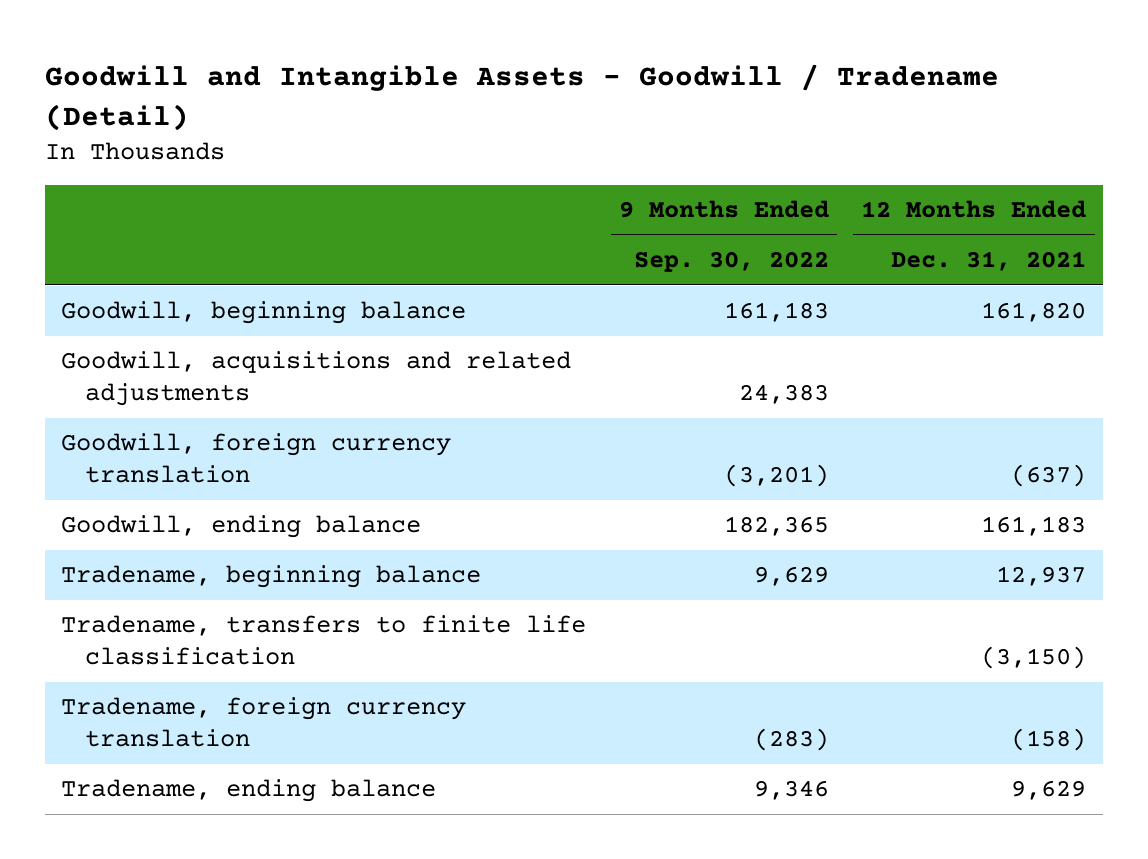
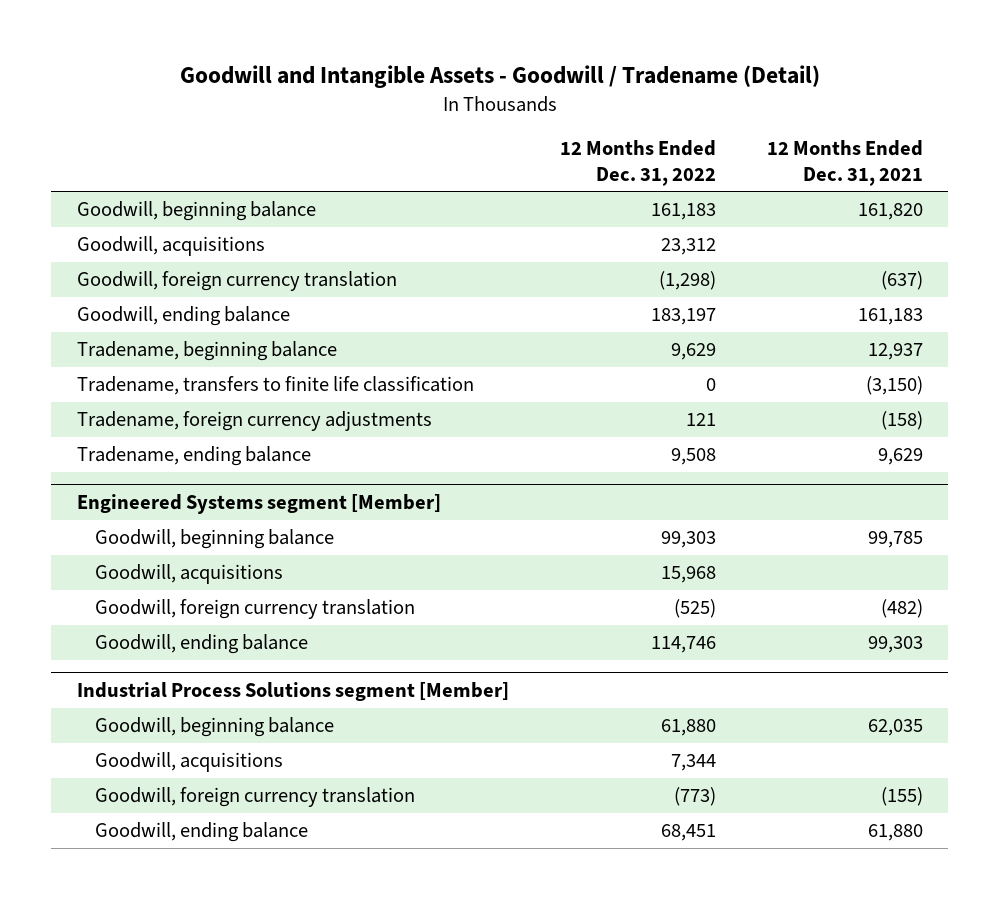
- | 9 Months Ended Sep. 30, 2022 | 12 Months Ended Dec. 31, 2021
+ | 12 Months Ended Dec. 31, 2022 | 12 Months Ended Dec. 31, 2021
- Goodwill, acquisitions and related adjustments | 24,383 |
+ Goodwill, acquisitions | 23,312 |
- Tradename, foreign currency translation | (283) | (158)
+ Tradename, foreign currency adjustments | 121 | (158)
+ Engineered Systems segment [Member]
+ Goodwill, beginning balance | 99,303 | 99,785
+ Goodwill, acquisitions | 15,968 |
+ Goodwill, foreign currency translation | (525) | (482)
+ Goodwill, ending balance | 114,746 | 99,303
+ Industrial Process Solutions segment [Member]
+ Goodwill, beginning balance | 61,880 | 62,035
+ Goodwill, acquisitions | 7,344 |
+ Goodwill, foreign currency translation | (773) | (155)
+ Goodwill, ending balance | 68,451 | 61,880

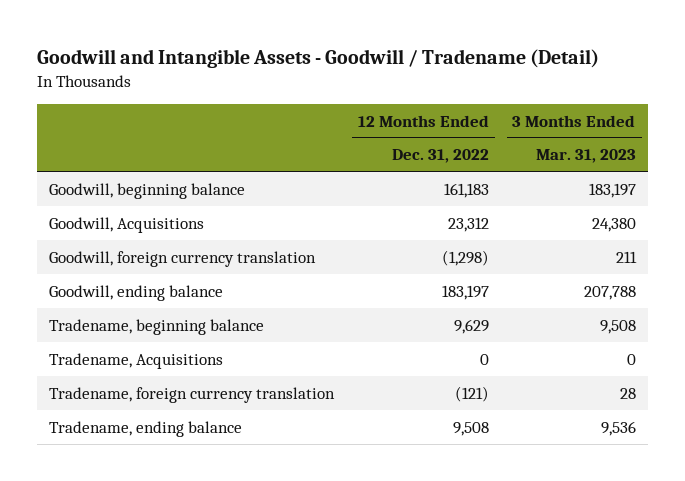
- | 12 Months Ended Dec. 31, 2022 | 12 Months Ended Dec. 31, 2021
+ | 12 Months Ended Dec. 31, 2022 | 3 Months Ended Mar. 31, 2023
- Goodwill, acquisitions | 23,312 |
+ Goodwill, Acquisitions | 23,312 | 24,380
- Tradename, transfers to finite life classification | 0 | (3,150)
- Tradename, foreign currency adjustments | 121 | (158)
+ Tradename, Acquisitions | 0 | 0
+ Tradename, foreign currency translation | (121) | 28
- Engineered Systems segment [Member]
- Goodwill, beginning balance | 99,303 | 99,785
- Goodwill, acquisitions | 15,968 |
- Goodwill, foreign currency translation | (525) | (482)
- Goodwill, ending balance | 114,746 | 99,303
- Industrial Process Solutions segment [Member]
- Goodwill, beginning balance | 61,880 | 62,035
- Goodwill, acquisitions | 7,344 |
- Goodwill, foreign currency translation | (773) | (155)
- Goodwill, ending balance | 68,451 | 61,880

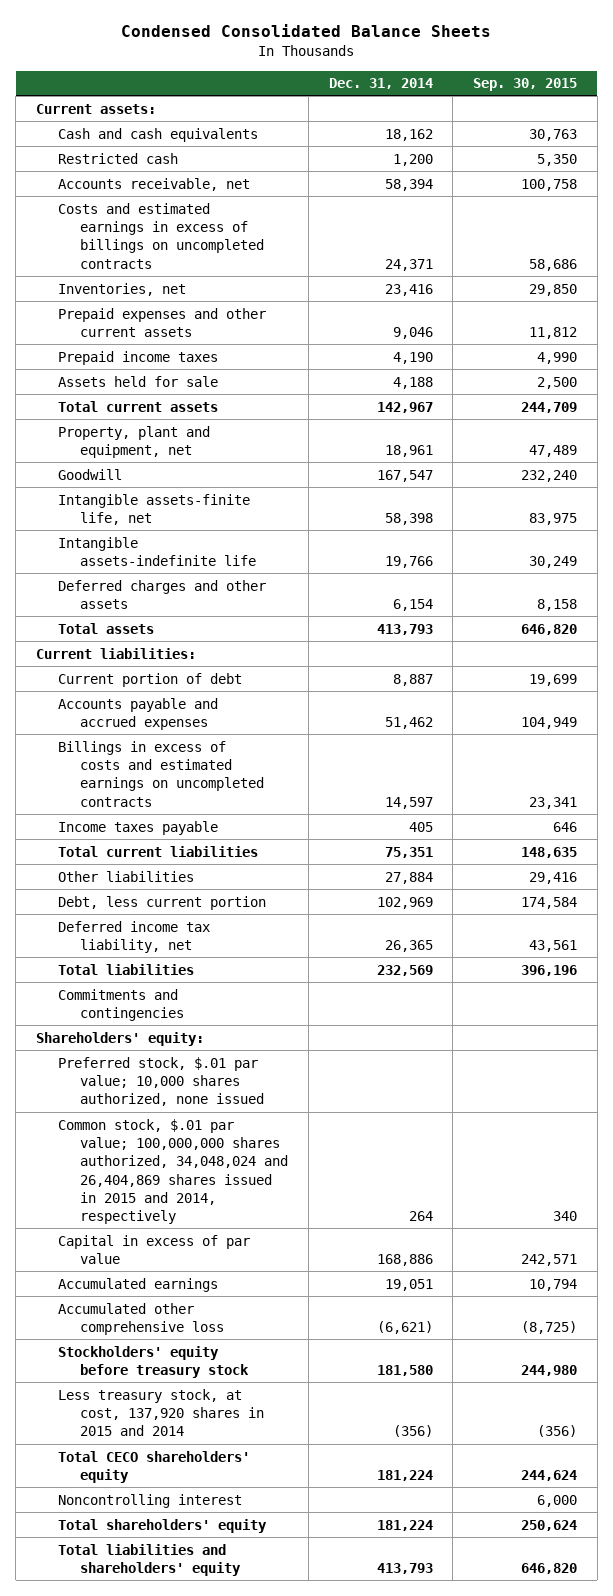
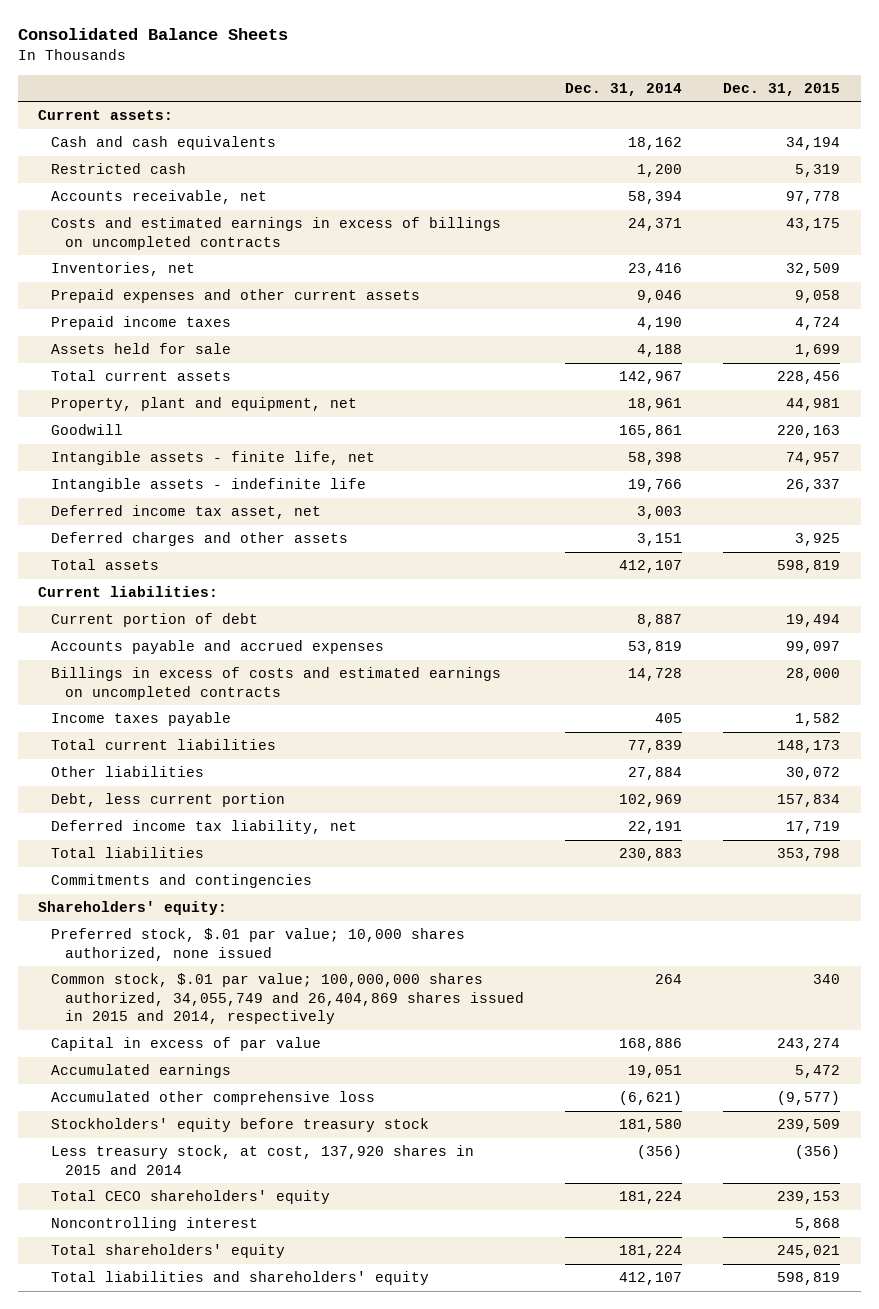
- Condensed Consolidated Balance Sheets
+ Consolidated Balance Sheets
- | Dec. 31, 2014 | Sep. 30, 2015
+ | Dec. 31, 2014 | Dec. 31, 2015
- Goodwill | 167,547 | 232,240
- Intangible assets-finite life, net | 58,398 | 83,975
- Intangible assets-indefinite life | 19,766 | 30,249
- Deferred charges and other assets | 6,154 | 8,158
- Total assets | 413,793 | 646,820
+ Goodwill | 165,861 | 220,163
+ Intangible assets - finite life, net | 58,398 | 74,957
+ Intangible assets - indefinite life | 19,766 | 26,337
+ Deferred income tax asset, net | 3,003 |
+ Deferred charges and other assets | 3,151 | 3,925
+ Total assets | 412,107 | 598,819
- Accounts payable and accrued expenses | 51,462 | 104,949
- Billings in excess of costs and estimated earnings on uncompleted contracts | 14,597 | 23,341
+ Accounts payable and accrued expenses | 53,819 | 99,097
+ Billings in excess of costs and estimated earnings on uncompleted contracts | 14,728 | 28,000
- Total current liabilities | 75,351 | 148,635
+ Total current liabilities | 77,839 | 148,173
- Deferred income tax liability, net | 26,365 | 43,561
- Total liabilities | 232,569 | 396,196
+ Deferred income tax liability, net | 22,191 | 17,719
+ Total liabilities | 230,883 | 353,798
- Common stock, $.01 par value; 100,000,000 shares authorized, 34,048,024 and 26,404,869 shares issued in 2015 and 2014, respectively | 264 | 340
+ Common stock, $.01 par value; 100,000,000 shares authorized, 34,055,749 and 26,404,869 shares issued in 2015 and 2014, respectively | 264 | 340
- Total liabilities and shareholders' equity | 413,793 | 646,820
+ Total liabilities and shareholders' equity | 412,107 | 598,819

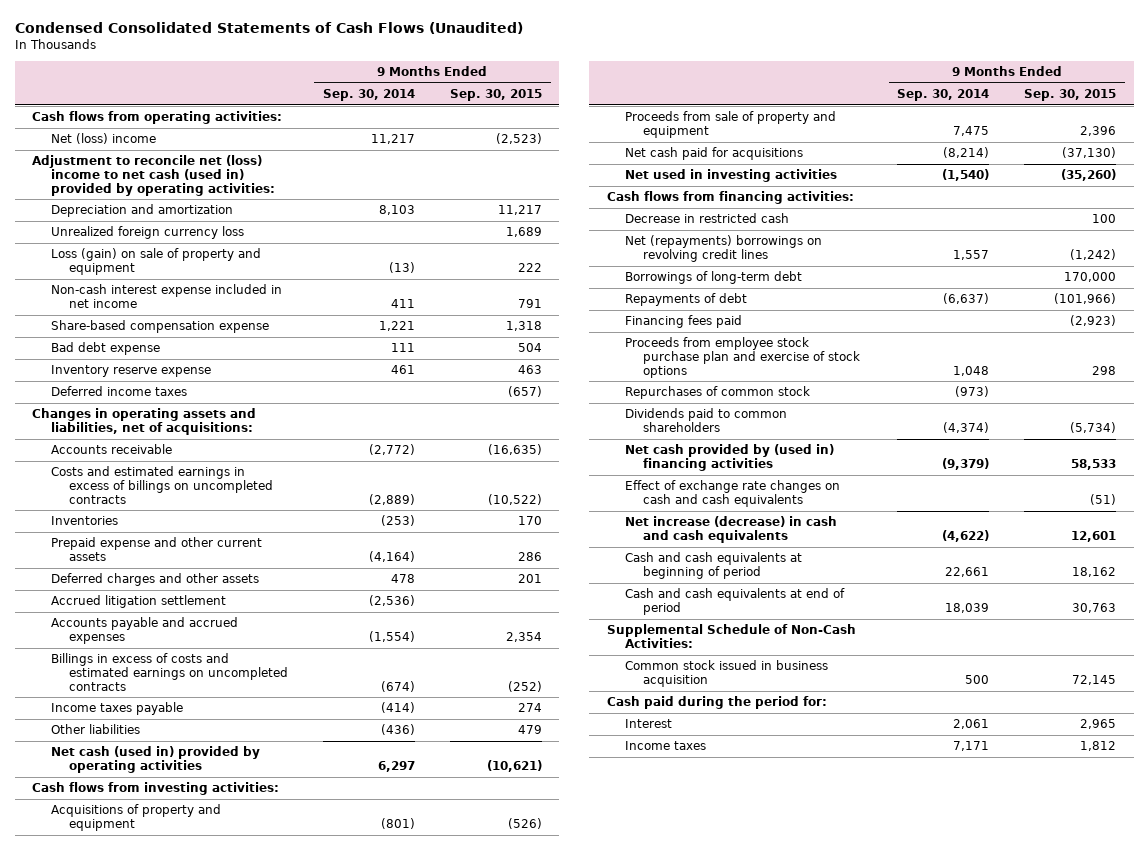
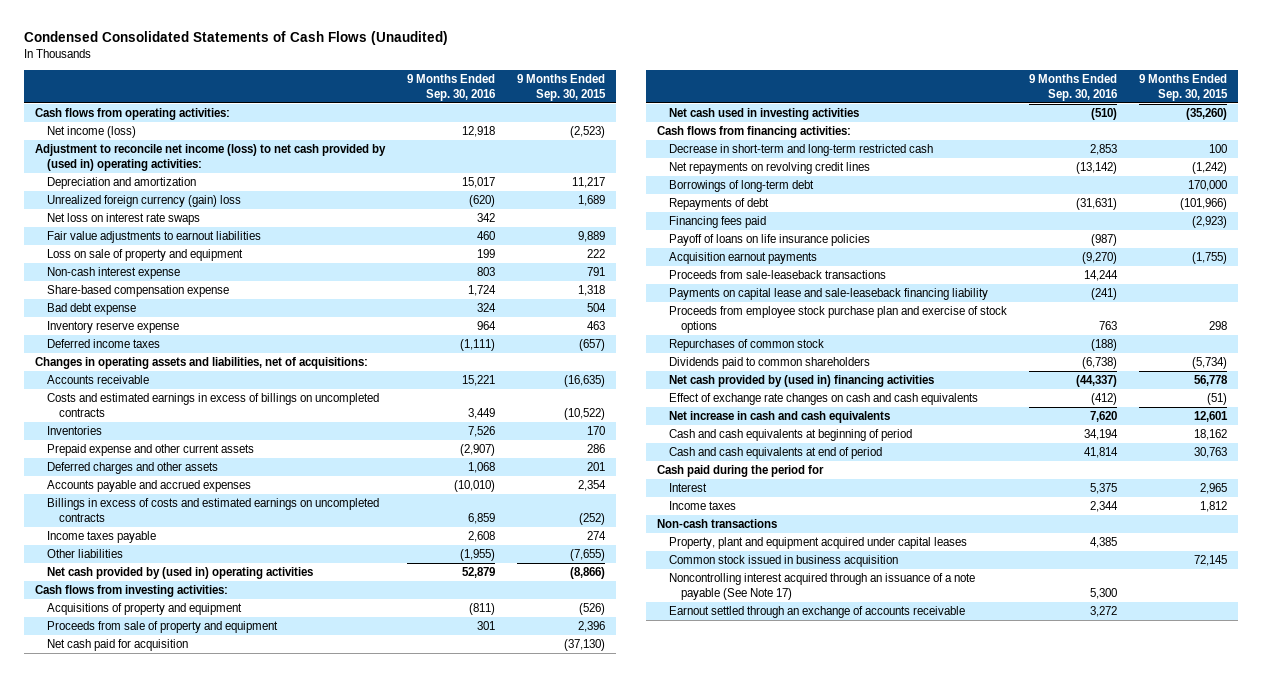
- | 9 Months Ended Sep. 30, 2014 | 9 Months Ended Sep. 30, 2015
+ | 9 Months Ended Sep. 30, 2016 | 9 Months Ended Sep. 30, 2015
- Net (loss) income | 11,217 | (2,523)
- Adjustment to reconcile net (loss) income to net cash (used in) provided by operating activities:
+ Net income (loss) | 12,918 | (2,523)
+ Adjustment to reconcile net income (loss) to net cash provided by (used in) operating activities:
- Unrealized foreign currency loss | | 1,689
- Loss (gain) on sale of property and equipment | (13) | 222
- Non-cash interest expense included in net income | 411 | 791
+ Unrealized foreign currency (gain) loss | (620) | 1,689
+ Net loss on interest rate swaps | 342 |
+ Fair value adjustments to earnout liabilities | 460 | 9,889
+ Loss on sale of property and equipment | 199 | 222
+ Non-cash interest expense | 803 | 791
- Accrued litigation settlement | (2,536) |
- Other liabilities | (436) | 479
- Net cash (used in) provided by operating activities | 6,297 | (10,621)
+ Other liabilities | (1,955) | (7,655)
+ Net cash provided by (used in) operating activities | 52,879 | (8,866)
- Net cash paid for acquisitions | (8,214) | (37,130)
- Net used in investing activities | (1,540) | (35,260)
+ Net cash paid for acquisition | | (37,130)
+ Net cash used in investing activities | (510) | (35,260)
- Decrease in restricted cash | | 100
- Net (repayments) borrowings on revolving credit lines | 1,557 | (1,242)
+ Decrease in short-term and long-term restricted cash | 2,853 | 100
+ Net repayments on revolving credit lines | (13,142) | (1,242)
+ Payoff of loans on life insurance policies | (987) |
+ Acquisition earnout payments | (9,270) | (1,755)
+ Proceeds from sale-leaseback transactions | 14,244 |
+ Payments on capital lease and sale-leaseback financing liability | (241) |
- Net cash provided by (used in) financing activities | (9,379) | 58,533
+ Net cash provided by (used in) financing activities | (44,337) | 56,778
- Net increase (decrease) in cash and cash equivalents | (4,622) | 12,601
+ Net increase in cash and cash equivalents | 7,620 | 12,601
- Supplemental Schedule of Non-Cash Activities:
- Cash paid during the period for:
+ Cash paid during the period for
+ Non-cash transactions
+ Property, plant and equipment acquired under capital leases | 4,385 |
moved down: Common stock issued in business acquisition | | 72,145
+ Noncontrolling interest acquired through an issuance of a note payable (See Note 17) | 5,300 |
+ Earnout settled through an exchange of accounts receivable | 3,272 |

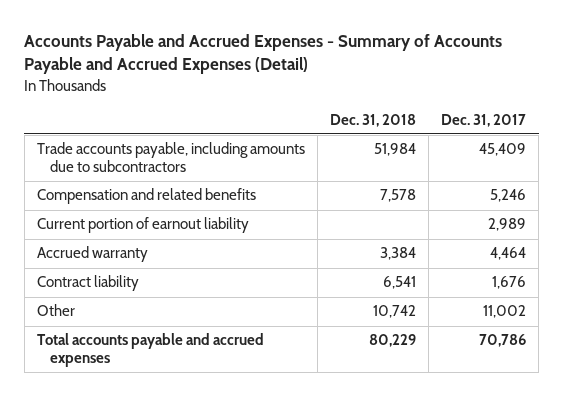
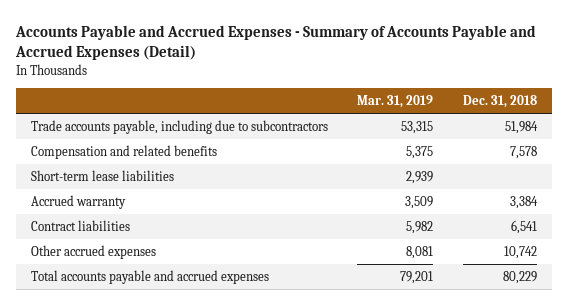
- | Dec. 31, 2018 | Dec. 31, 2017
+ | Mar. 31, 2019 | Dec. 31, 2018
- Trade accounts payable, including amounts due to subcontractors | 51,984 | 45,409
+ Trade accounts payable, including due to subcontractors | 53,315 | 51,984
- Current portion of earnout liability | | 2,989
+ Short-term lease liabilities | 2,939 |
- Contract liability | 6,541 | 1,676
- Other | 10,742 | 11,002
+ Contract liabilities | 5,982 | 6,541
+ Other accrued expenses | 8,081 | 10,742

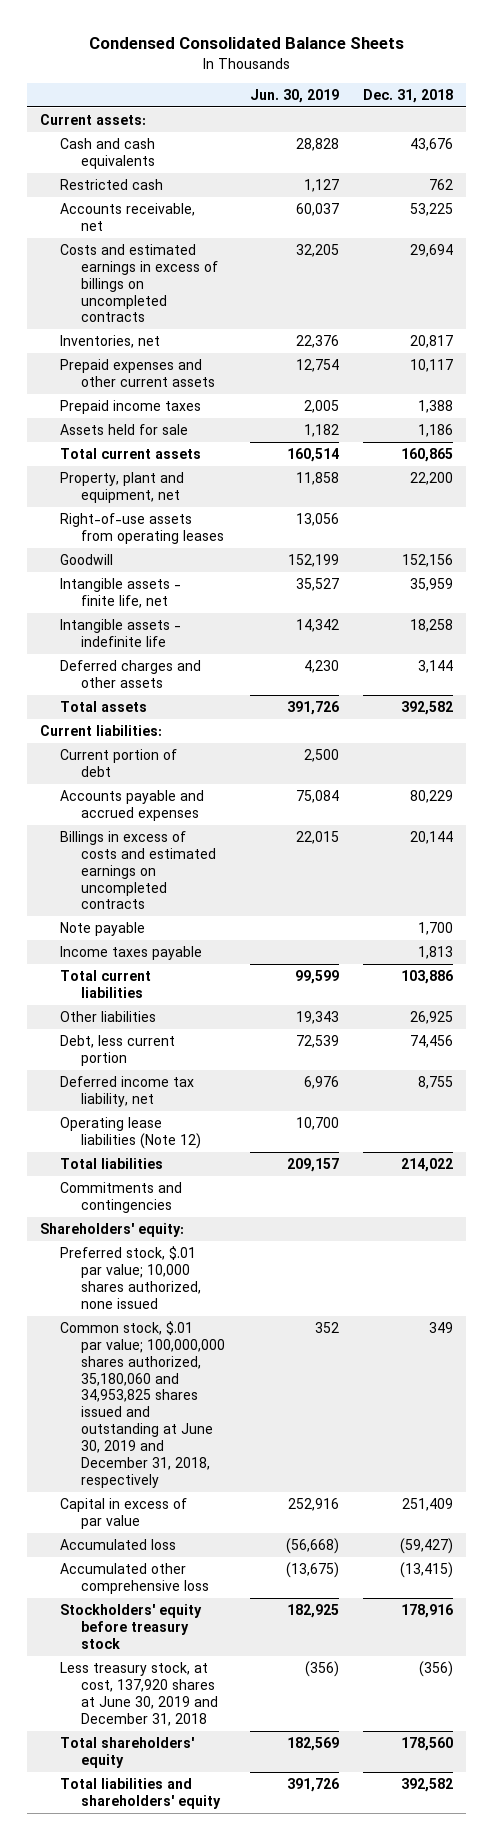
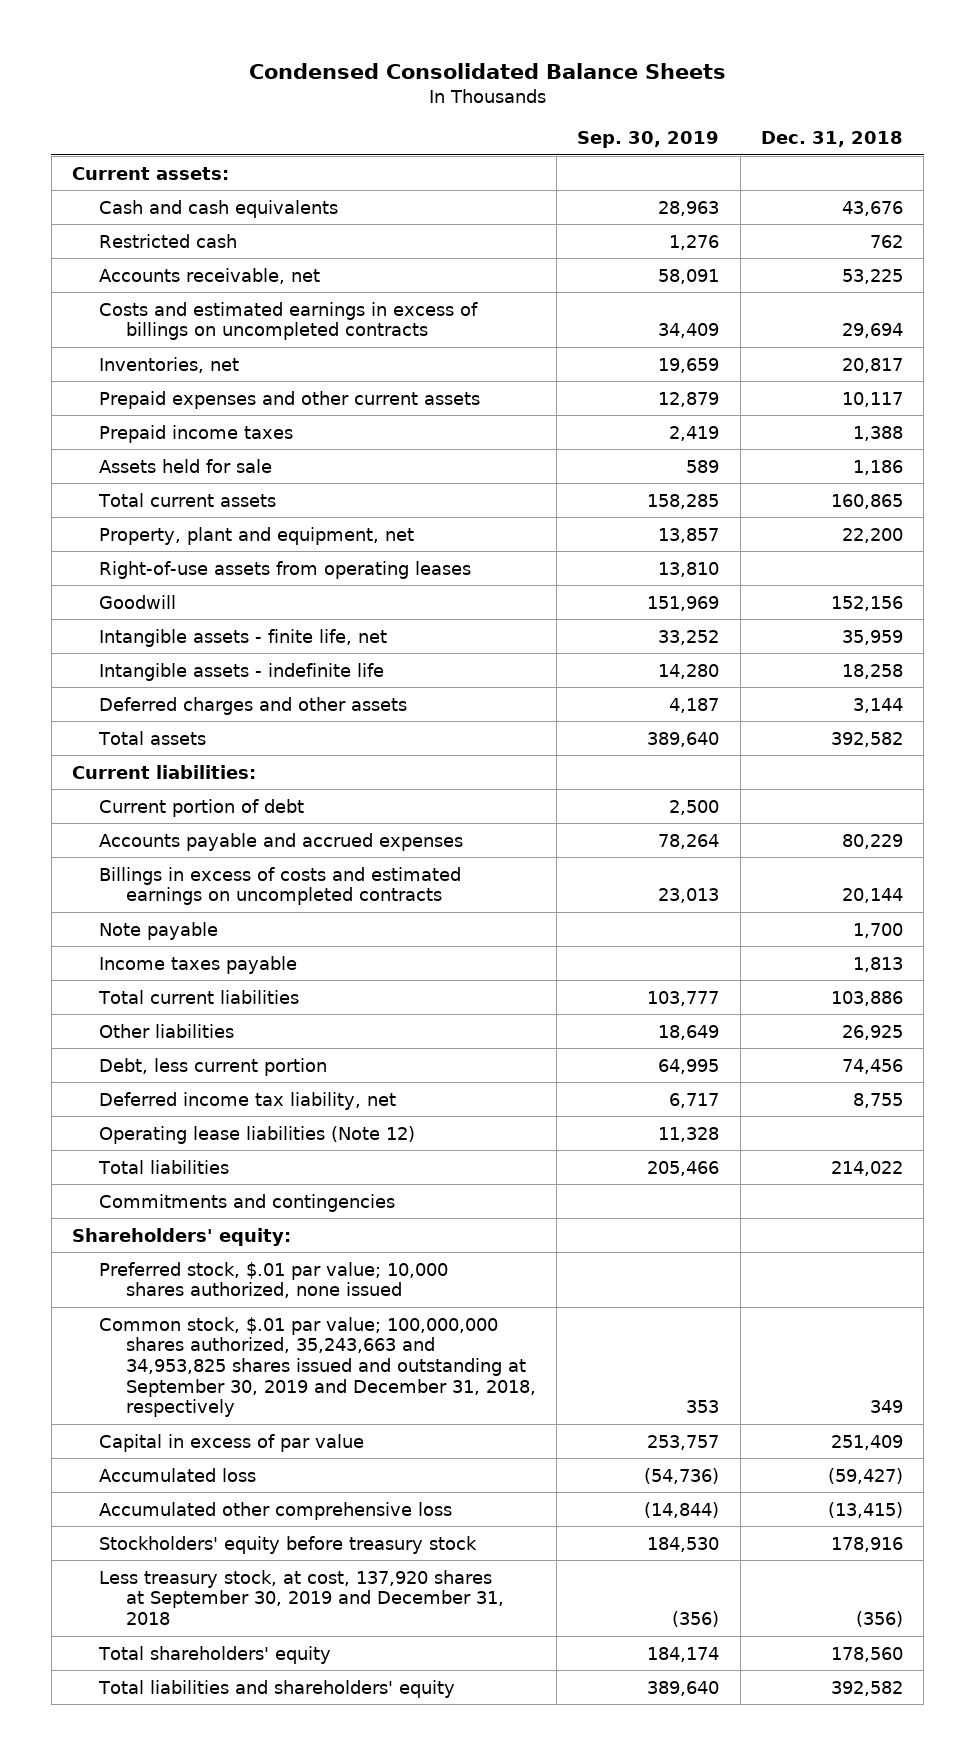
- | Jun. 30, 2019 | Dec. 31, 2018
+ | Sep. 30, 2019 | Dec. 31, 2018
- Common stock, $.01 par value; 100,000,000 shares authorized, 35,180,060 and 34,953,825 shares issued and outstanding at June 30, 2019 and December 31, 2018, respectively | 352 | 349
+ Common stock, $.01 par value; 100,000,000 shares authorized, 35,243,663 and 34,953,825 shares issued and outstanding at September 30, 2019 and December 31, 2018, respectively | 353 | 349
- Less treasury stock, at cost, 137,920 shares at June 30, 2019 and December 31, 2018 | (356) | (356)
+ Less treasury stock, at cost, 137,920 shares at September 30, 2019 and December 31, 2018 | (356) | (356)

